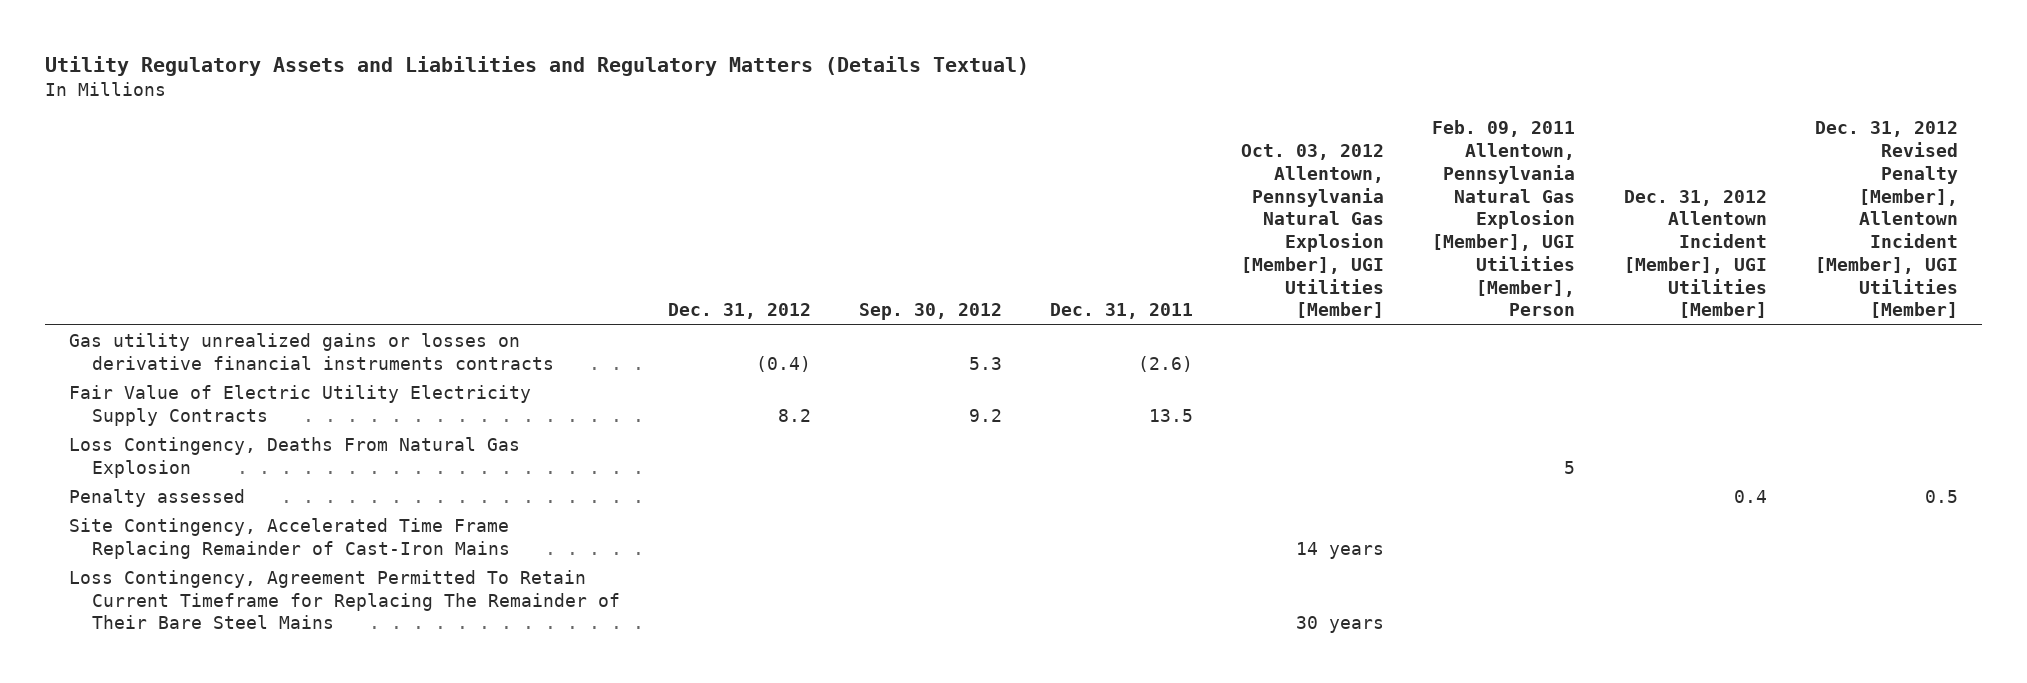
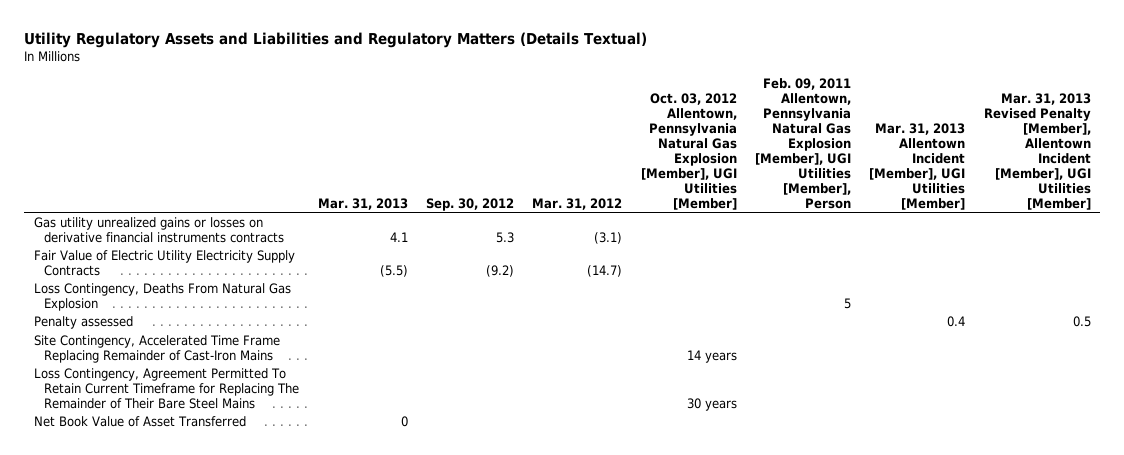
- | Dec. 31, 2012 | Sep. 30, 2012 | Dec. 31, 2011 | Oct. 03, 2012 Allentown, Pennsylvania Natural Gas Explosion [Member], UGI Utilities [Member] | Feb. 09, 2011 Allentown, Pennsylvania Natural Gas Explosion [Member], UGI Utilities [Member], Person | Dec. 31, 2012 Allentown Incident [Member], UGI Utilities [Member] | Dec. 31, 2012 Revised Penalty [Member], Allentown Incident [Member], UGI Utilities [Member]
+ | Mar. 31, 2013 | Sep. 30, 2012 | Mar. 31, 2012 | Oct. 03, 2012 Allentown, Pennsylvania Natural Gas Explosion [Member], UGI Utilities [Member] | Feb. 09, 2011 Allentown, Pennsylvania Natural Gas Explosion [Member], UGI Utilities [Member], Person | Mar. 31, 2013 Allentown Incident [Member], UGI Utilities [Member] | Mar. 31, 2013 Revised Penalty [Member], Allentown Incident [Member], UGI Utilities [Member]
- Fair Value of Electric Utility Electricity Supply Contracts | 8.2 | 9.2 | 13.5 | | | |
+ Fair Value of Electric Utility Electricity Supply Contracts | (5.5) | (9.2) | (14.7) | | | |
+ Net Book Value of Asset Transferred | 0 | | | | | |

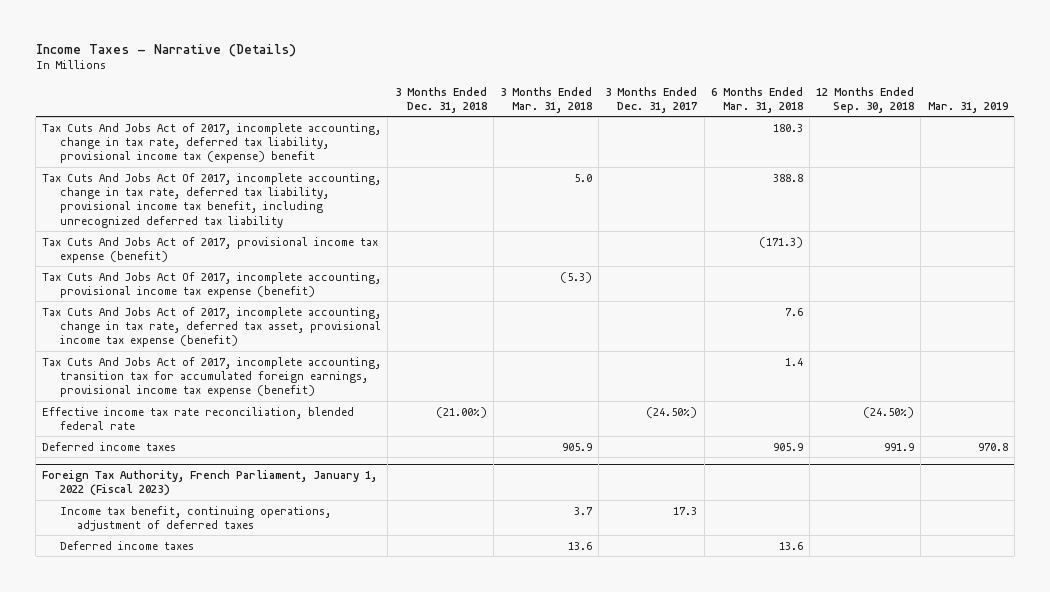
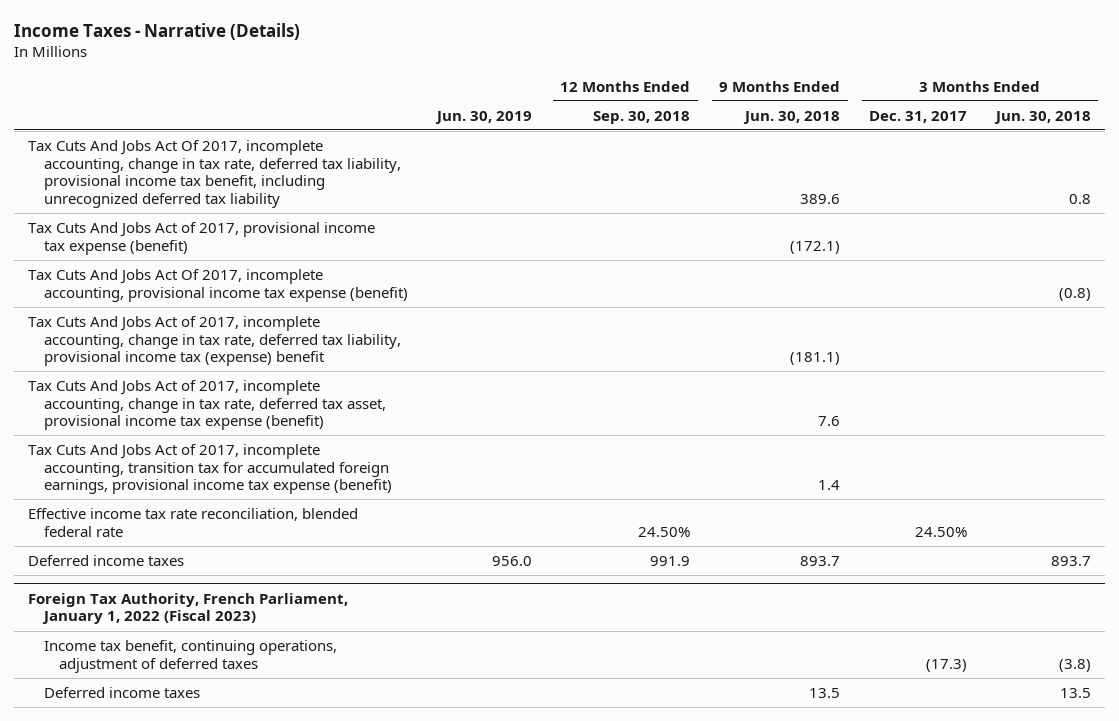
- | 3 Months Ended Dec. 31, 2018 | 3 Months Ended Mar. 31, 2018 | 3 Months Ended Dec. 31, 2017 | 6 Months Ended Mar. 31, 2018 | 12 Months Ended Sep. 30, 2018 | Mar. 31, 2019
+ | Jun. 30, 2019 | 12 Months Ended Sep. 30, 2018 | 9 Months Ended Jun. 30, 2018 | 3 Months Ended Dec. 31, 2017 | 3 Months Ended Jun. 30, 2018
moved down: Tax Cuts And Jobs Act of 2017, incomplete accounting, change in tax rate, deferred tax liability, provisional income tax (expense) benefit | | | (181.1) | |
- Effective income tax rate reconciliation, blended federal rate | (21.00%) | | (24.50%) | | (24.50%) |
+ Effective income tax rate reconciliation, blended federal rate | | 24.50% | | 24.50% |
@ Foreign Tax Authority, French Parliament, January 1, 2022 (Fiscal 2023)
- Income tax benefit, continuing operations, adjustment of deferred taxes | | 3.7 | 17.3 | | |
+ Income tax benefit, continuing operations, adjustment of deferred taxes | | | | (17.3) | (3.8)

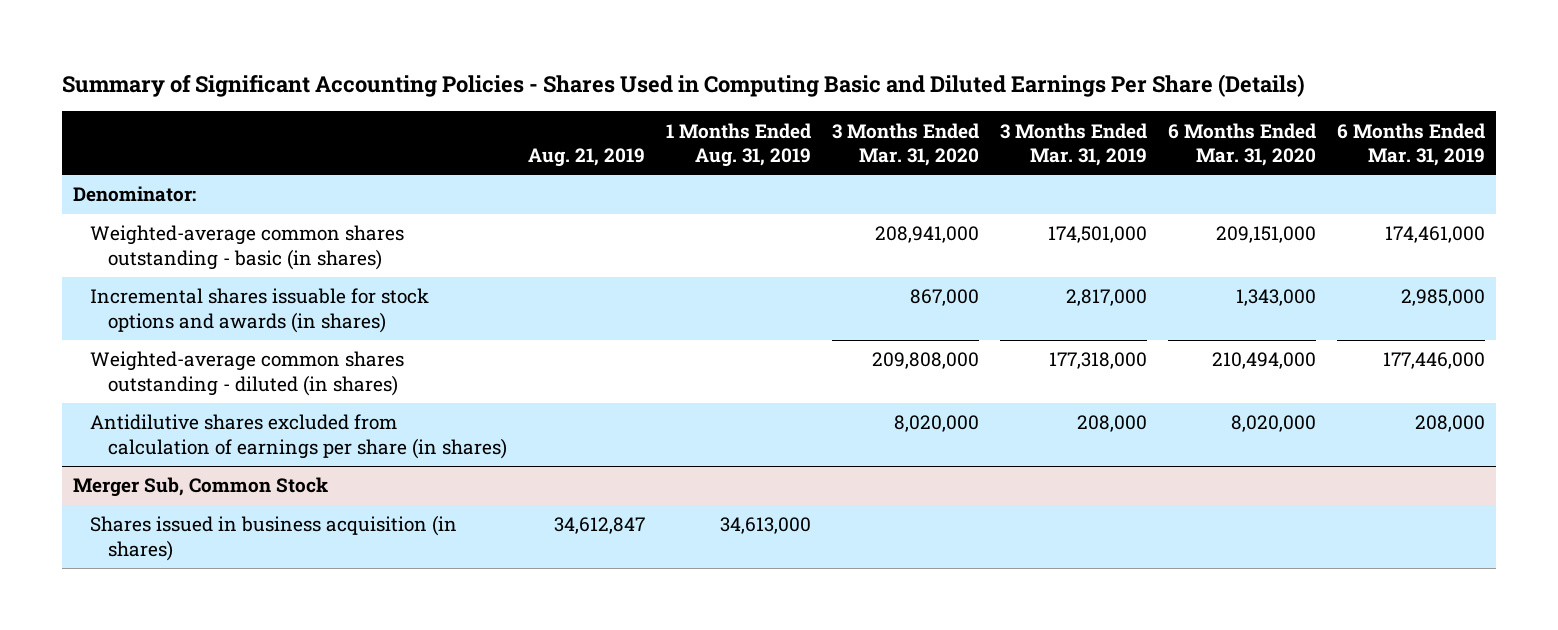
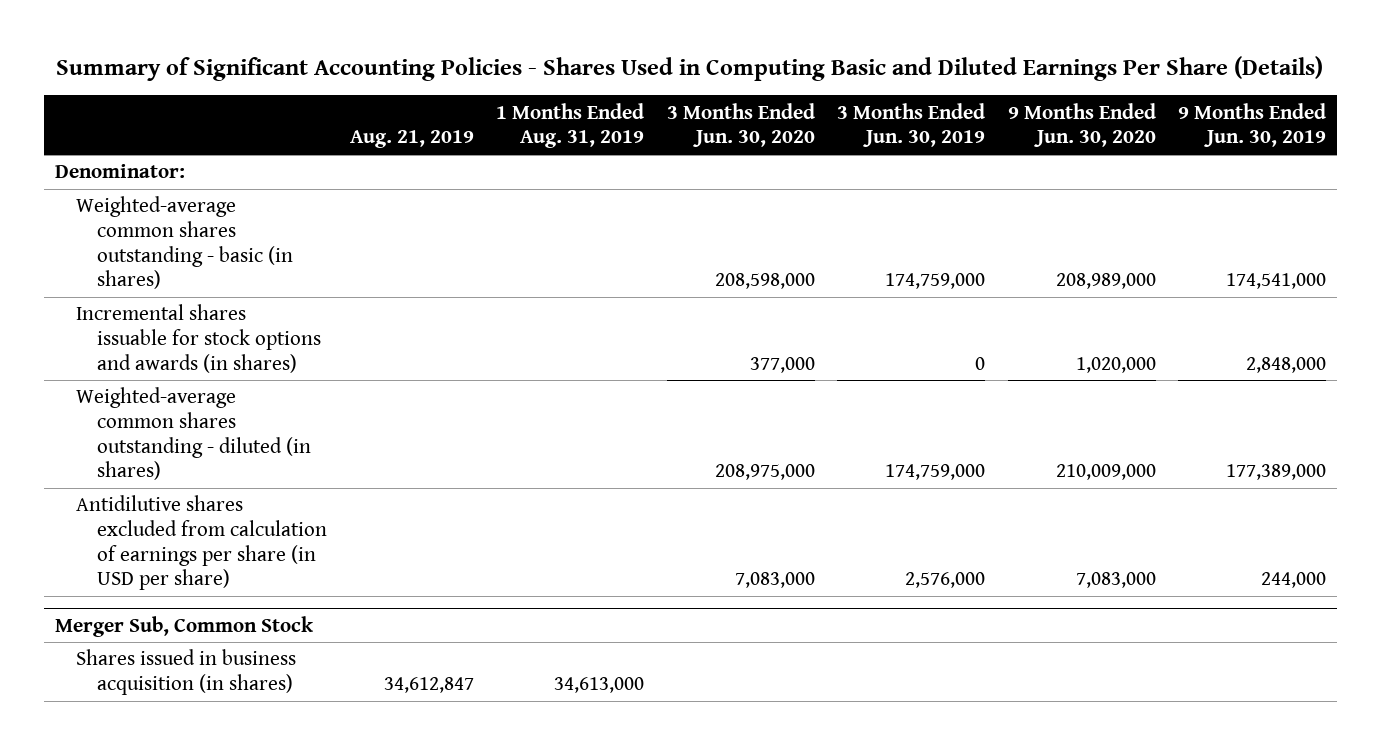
- | Aug. 21, 2019 | 1 Months Ended Aug. 31, 2019 | 3 Months Ended Mar. 31, 2020 | 3 Months Ended Mar. 31, 2019 | 6 Months Ended Mar. 31, 2020 | 6 Months Ended Mar. 31, 2019
+ | Aug. 21, 2019 | 1 Months Ended Aug. 31, 2019 | 3 Months Ended Jun. 30, 2020 | 3 Months Ended Jun. 30, 2019 | 9 Months Ended Jun. 30, 2020 | 9 Months Ended Jun. 30, 2019
- Antidilutive shares excluded from calculation of earnings per share (in shares) | | | 8,020,000 | 208,000 | 8,020,000 | 208,000
+ Antidilutive shares excluded from calculation of earnings per share (in USD per share) | | | 7,083,000 | 2,576,000 | 7,083,000 | 244,000

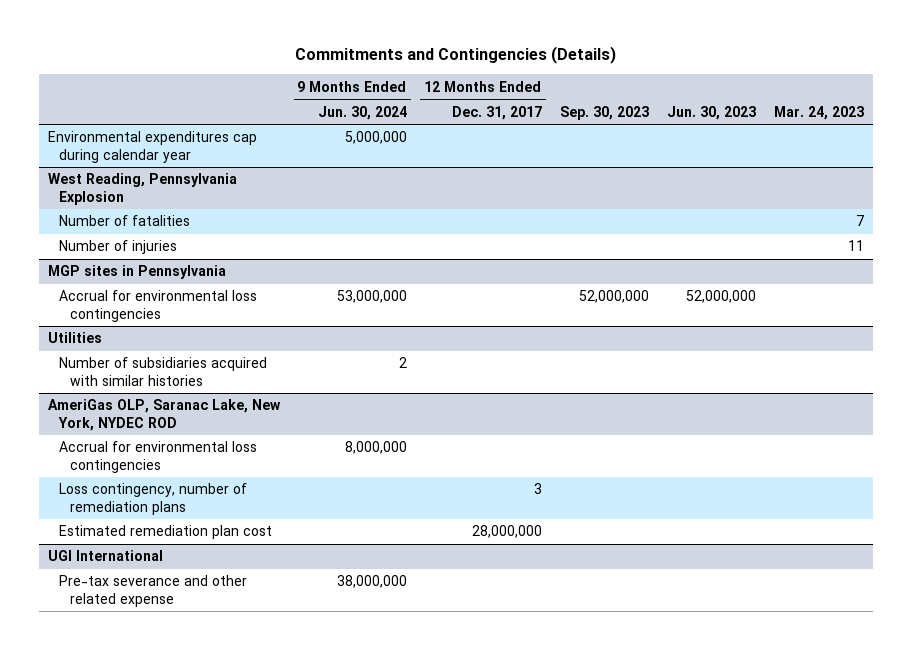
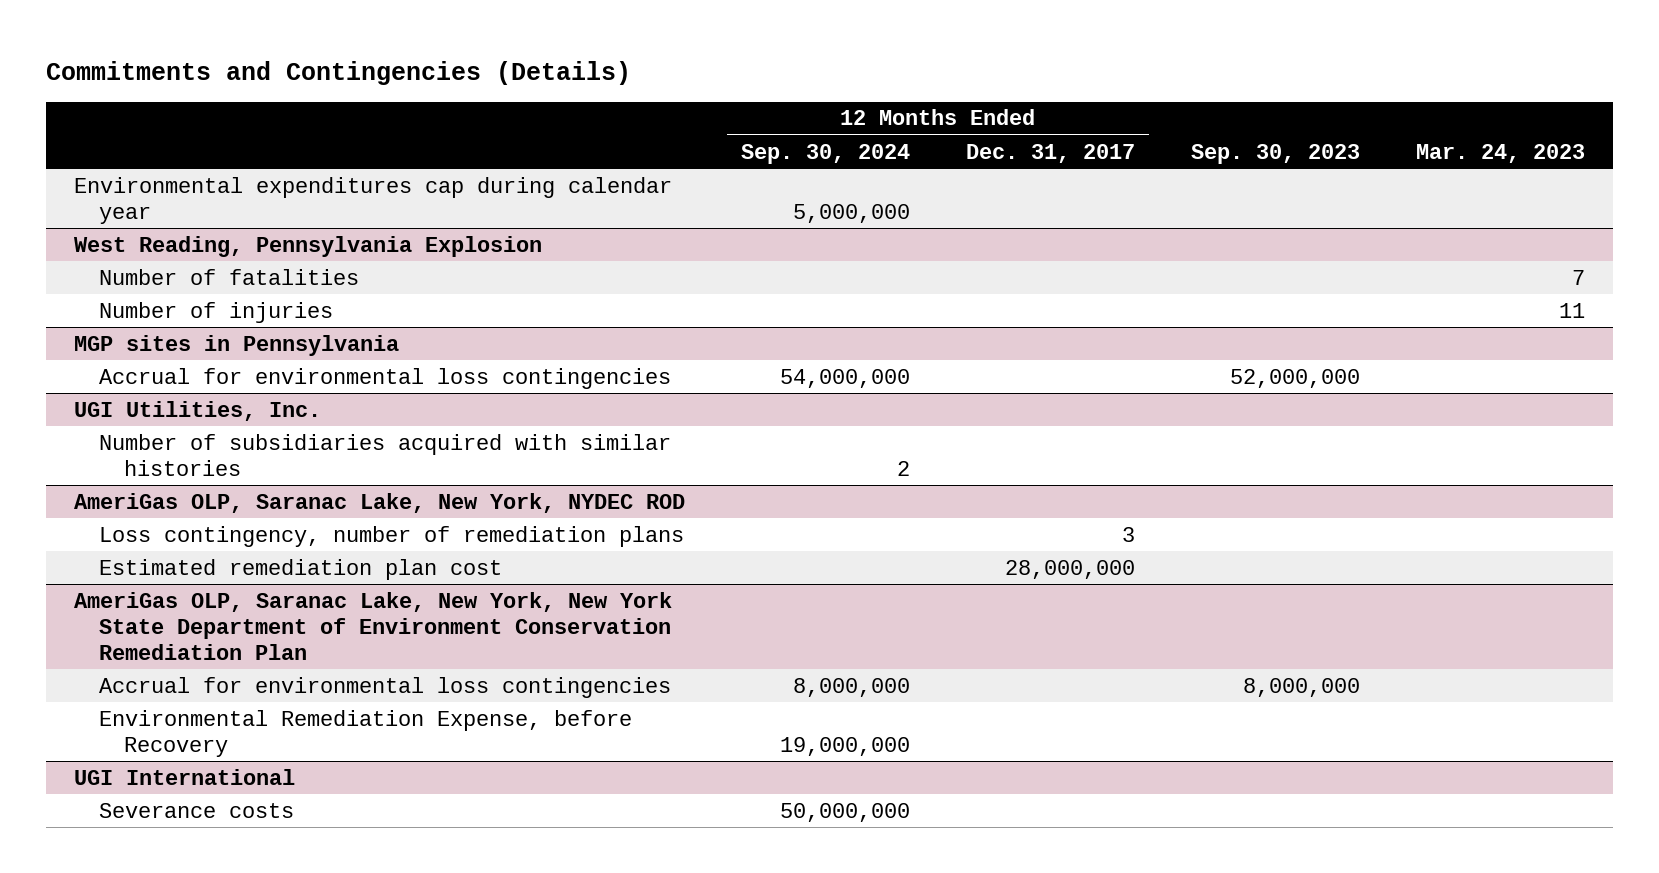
- | 9 Months Ended Jun. 30, 2024 | 12 Months Ended Dec. 31, 2017 | Sep. 30, 2023 | Jun. 30, 2023 | Mar. 24, 2023
+ | 12 Months Ended Sep. 30, 2024 | 12 Months Ended Dec. 31, 2017 | Sep. 30, 2023 | Mar. 24, 2023
- Utilities
+ UGI Utilities, Inc.
@ AmeriGas OLP, Saranac Lake, New York, NYDEC ROD
- Accrual for environmental loss contingencies | 8,000,000 | | | |
+ AmeriGas OLP, Saranac Lake, New York, New York State Department of Environment Conservation Remediation Plan
+ Accrual for environmental loss contingencies | 8,000,000 | | 8,000,000 |
+ Environmental Remediation Expense, before Recovery | 19,000,000 | | |
@ UGI International
- Pre-tax severance and other related expense | 38,000,000 | | | |
+ Severance costs | 50,000,000 | | |

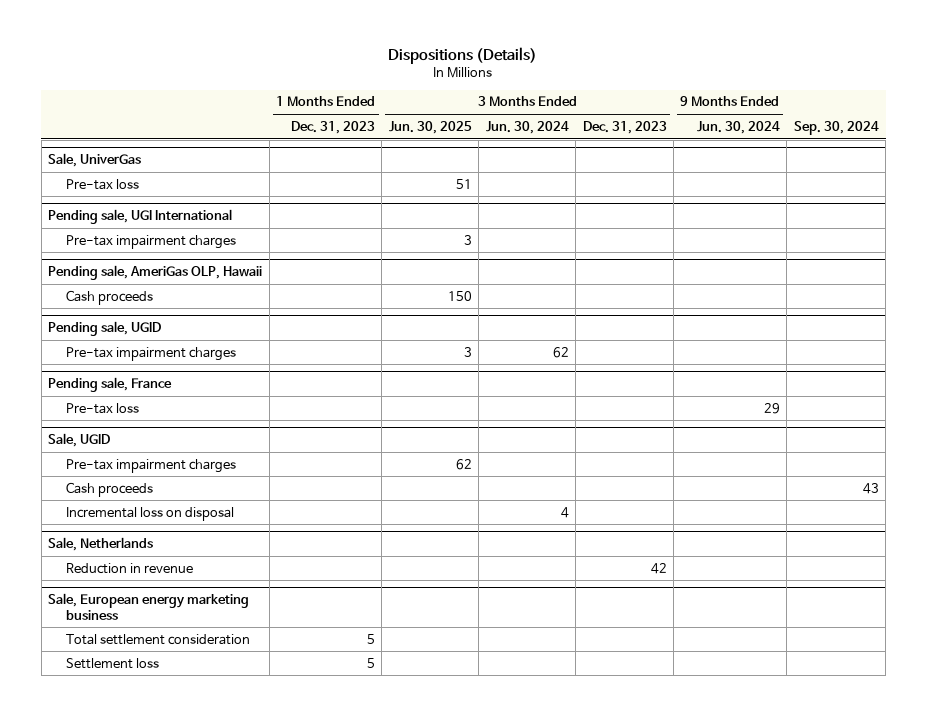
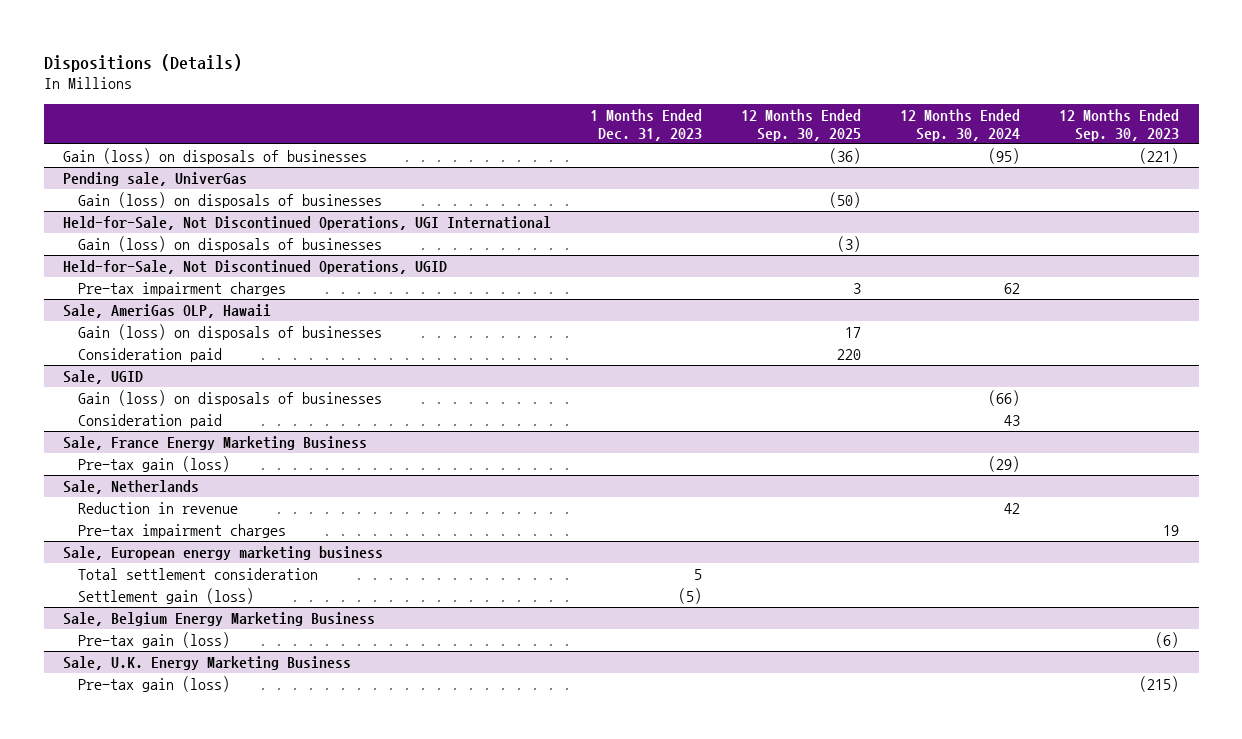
- | 1 Months Ended Dec. 31, 2023 | 3 Months Ended Jun. 30, 2025 | 3 Months Ended Jun. 30, 2024 | 3 Months Ended Dec. 31, 2023 | 9 Months Ended Jun. 30, 2024 | Sep. 30, 2024
+ | 1 Months Ended Dec. 31, 2023 | 12 Months Ended Sep. 30, 2025 | 12 Months Ended Sep. 30, 2024 | 12 Months Ended Sep. 30, 2023
- Sale, UniverGas
- Pre-tax loss | | 51 | | | |
- Pending sale, UGI International
- Pre-tax impairment charges | | 3 | | | |
- Pending sale, AmeriGas OLP, Hawaii
- Cash proceeds | | 150 | | | |
- Pending sale, UGID
- Pre-tax impairment charges | | 3 | 62 | | |
- Pending sale, France
- Pre-tax loss | | | | | 29 |
+ Gain (loss) on disposals of businesses | | (36) | (95) | (221)
+ Pending sale, UniverGas
+ Gain (loss) on disposals of businesses | | (50) | |
+ Held-for-Sale, Not Discontinued Operations, UGI International
+ Gain (loss) on disposals of businesses | | (3) | |
+ Held-for-Sale, Not Discontinued Operations, UGID
+ Pre-tax impairment charges | | 3 | 62 |
+ Sale, AmeriGas OLP, Hawaii
+ Gain (loss) on disposals of businesses | | 17 | |
+ Consideration paid | | 220 | |
@ Sale, UGID
- Pre-tax impairment charges | | 62 | | | |
- Cash proceeds | | | | | | 43
- Incremental loss on disposal | | | 4 | | |
+ Gain (loss) on disposals of businesses | | | (66) |
+ Consideration paid | | | 43 |
+ Sale, France Energy Marketing Business
+ Pre-tax gain (loss) | | | (29) |
@ Sale, Netherlands
+ Pre-tax impairment charges | | | | 19
@ Sale, European energy marketing business
- Settlement loss | 5 | | | | |
+ Settlement gain (loss) | (5) | | |
+ Sale, Belgium Energy Marketing Business
+ Pre-tax gain (loss) | | | | (6)
+ Sale, U.K. Energy Marketing Business
+ Pre-tax gain (loss) | | | | (215)

